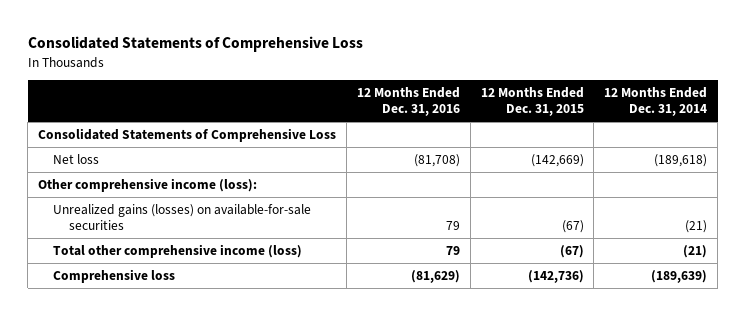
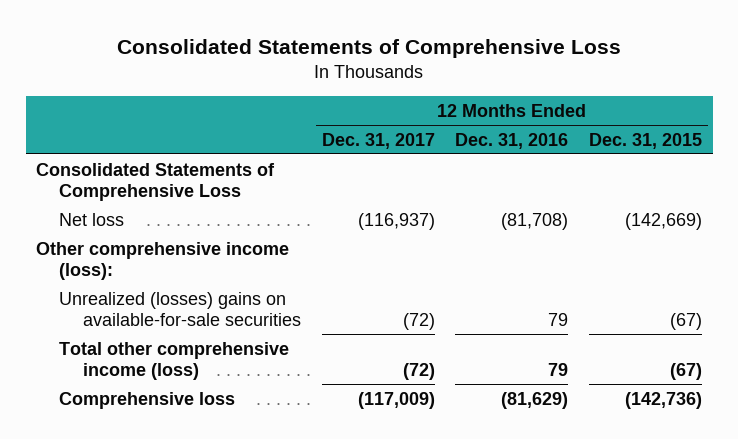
- | 12 Months Ended Dec. 31, 2016 | 12 Months Ended Dec. 31, 2015 | 12 Months Ended Dec. 31, 2014
+ | 12 Months Ended Dec. 31, 2017 | 12 Months Ended Dec. 31, 2016 | 12 Months Ended Dec. 31, 2015
- Unrealized gains (losses) on available-for-sale securities | 79 | (67) | (21)
+ Unrealized (losses) gains on available-for-sale securities | (72) | 79 | (67)

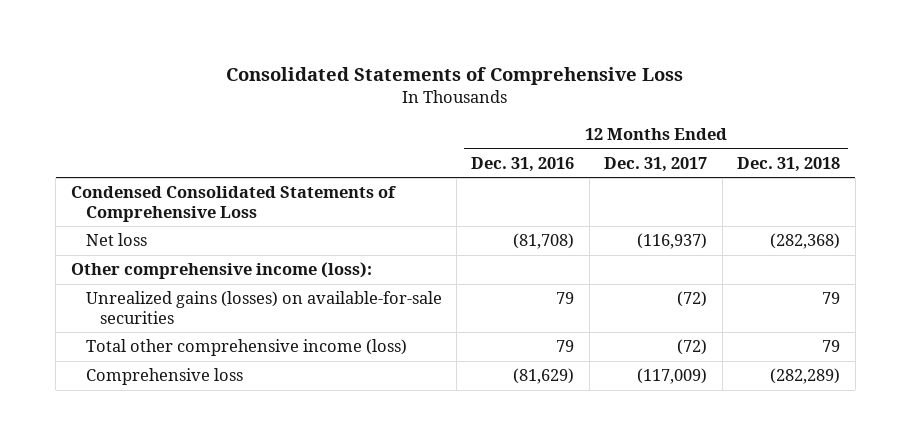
- | 12 Months Ended Dec. 31, 2017 | 12 Months Ended Dec. 31, 2016 | 12 Months Ended Dec. 31, 2015
+ | 12 Months Ended Dec. 31, 2016 | 12 Months Ended Dec. 31, 2017 | 12 Months Ended Dec. 31, 2018
- Consolidated Statements of Comprehensive Loss
+ Condensed Consolidated Statements of Comprehensive Loss
- Unrealized (losses) gains on available-for-sale securities | (72) | 79 | (67)
+ Unrealized gains (losses) on available-for-sale securities | 79 | (72) | 79

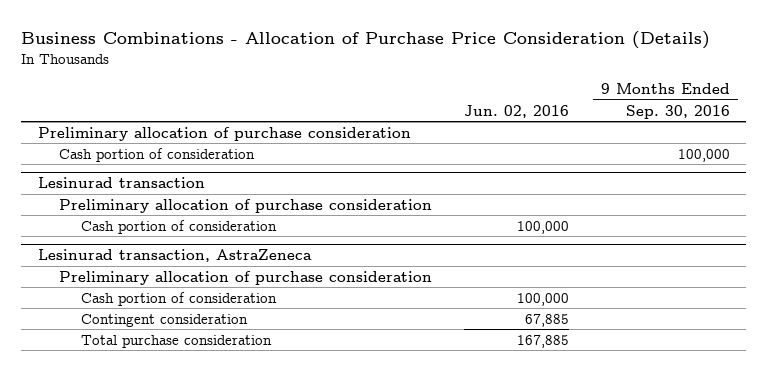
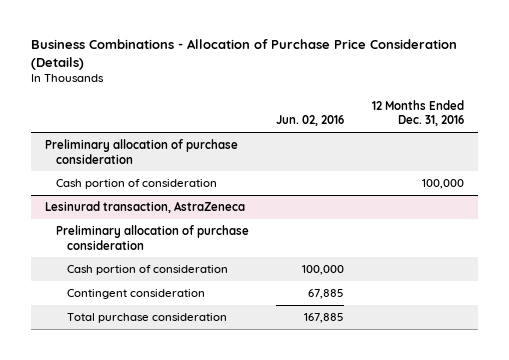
- | Jun. 02, 2016 | 9 Months Ended Sep. 30, 2016
+ | Jun. 02, 2016 | 12 Months Ended Dec. 31, 2016
- Lesinurad transaction
- Preliminary allocation of purchase consideration
- Cash portion of consideration | 100,000 |

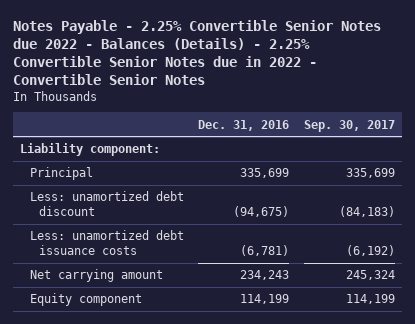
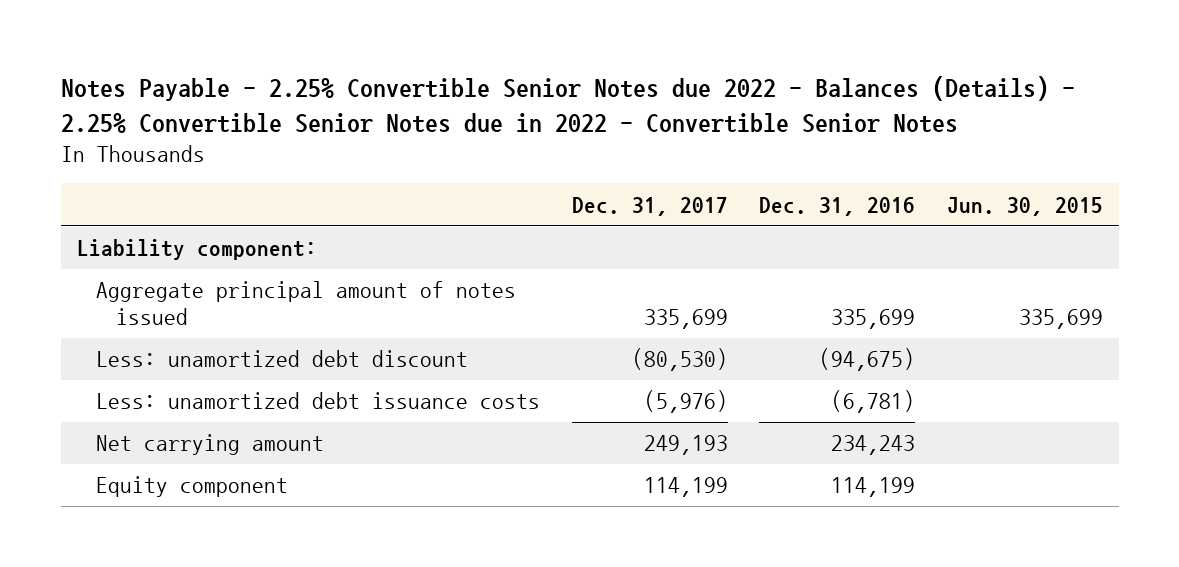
- | Dec. 31, 2016 | Sep. 30, 2017
+ | Dec. 31, 2017 | Dec. 31, 2016 | Jun. 30, 2015
- Principal | 335,699 | 335,699
+ Aggregate principal amount of notes issued | 335,699 | 335,699 | 335,699

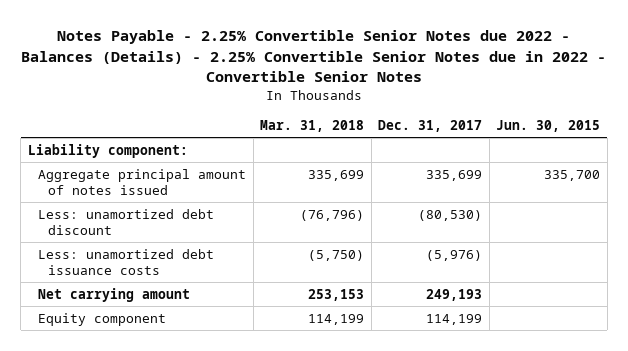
- | Dec. 31, 2017 | Dec. 31, 2016 | Jun. 30, 2015
+ | Mar. 31, 2018 | Dec. 31, 2017 | Jun. 30, 2015
- Aggregate principal amount of notes issued | 335,699 | 335,699 | 335,699
+ Aggregate principal amount of notes issued | 335,699 | 335,699 | 335,700

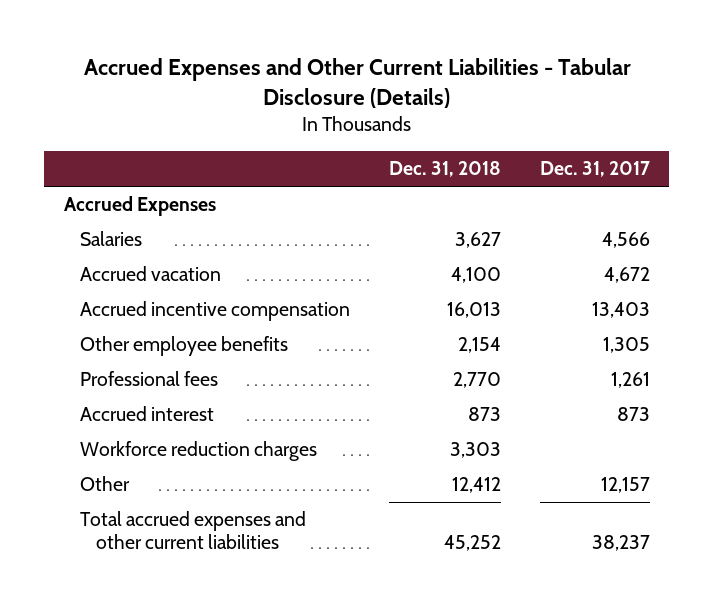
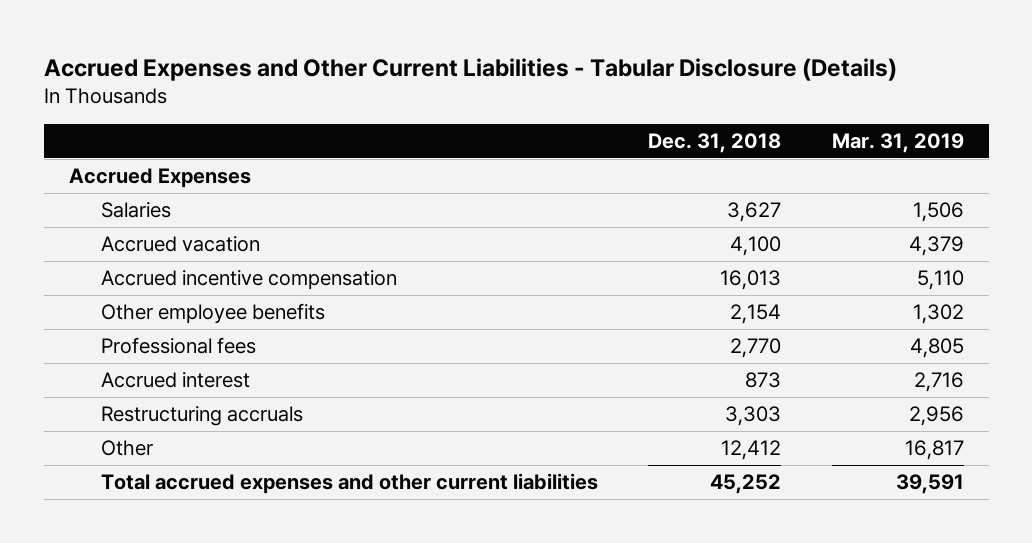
- | Dec. 31, 2018 | Dec. 31, 2017
+ | Dec. 31, 2018 | Mar. 31, 2019
- Workforce reduction charges | 3,303 |
+ Restructuring accruals | 3,303 | 2,956

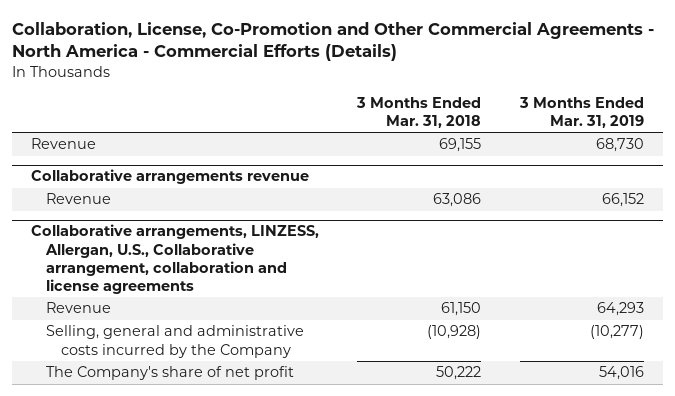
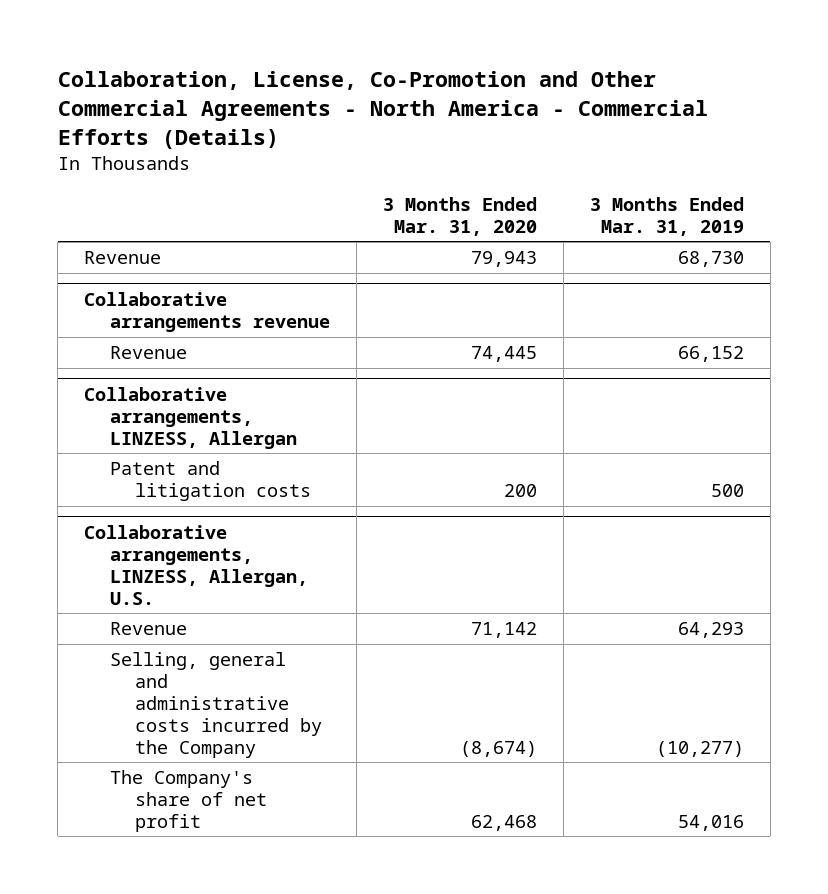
- | 3 Months Ended Mar. 31, 2018 | 3 Months Ended Mar. 31, 2019
+ | 3 Months Ended Mar. 31, 2020 | 3 Months Ended Mar. 31, 2019
- Collaborative arrangements, LINZESS, Allergan, U.S., Collaborative arrangement, collaboration and license agreements
+ Collaborative arrangements, LINZESS, Allergan
+ Patent and litigation costs | 200 | 500
+ Collaborative arrangements, LINZESS, Allergan, U.S.

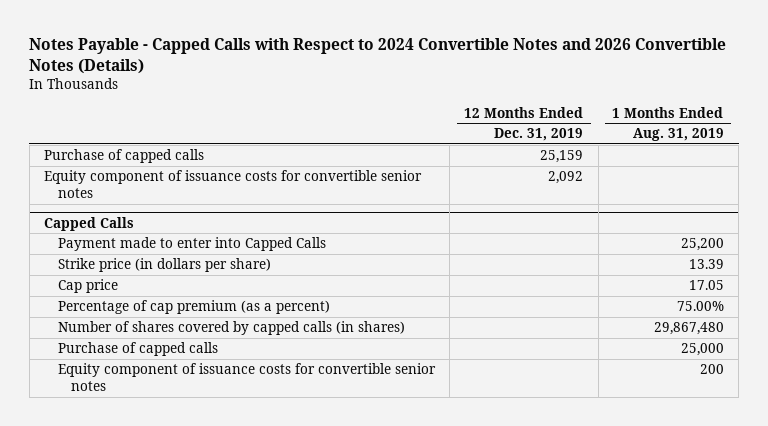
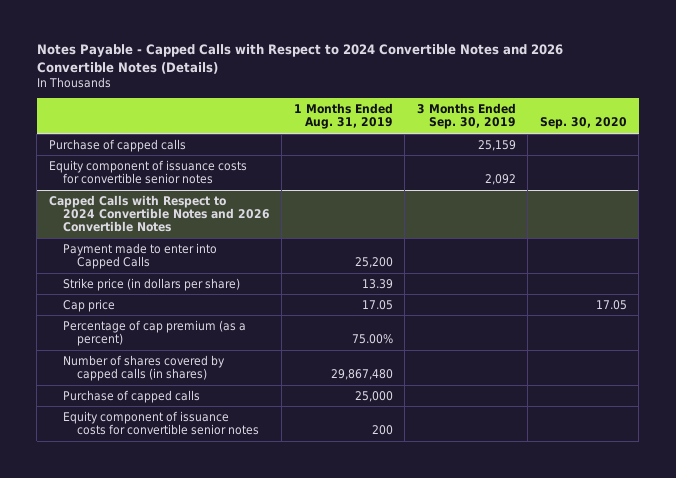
- | 12 Months Ended Dec. 31, 2019 | 1 Months Ended Aug. 31, 2019
+ | 1 Months Ended Aug. 31, 2019 | 3 Months Ended Sep. 30, 2019 | Sep. 30, 2020
- Capped Calls
+ Capped Calls with Respect to 2024 Convertible Notes and 2026 Convertible Notes

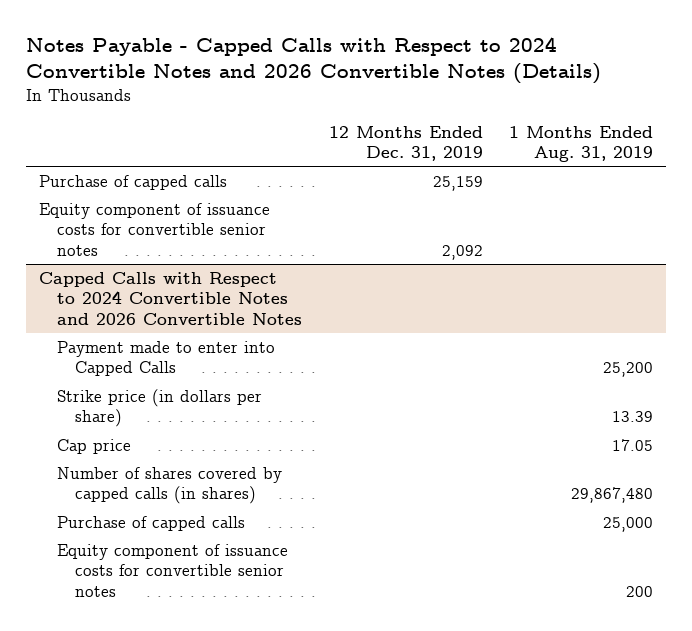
- | 1 Months Ended Aug. 31, 2019 | 3 Months Ended Sep. 30, 2019 | Sep. 30, 2020
+ | 12 Months Ended Dec. 31, 2019 | 1 Months Ended Aug. 31, 2019
@ Capped Calls with Respect to 2024 Convertible Notes and 2026 Convertible Notes
- Percentage of cap premium (as a percent) | 75.00% | |

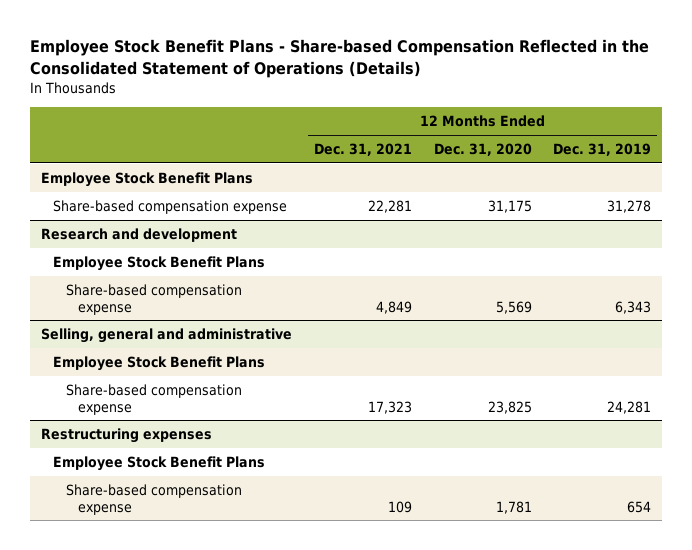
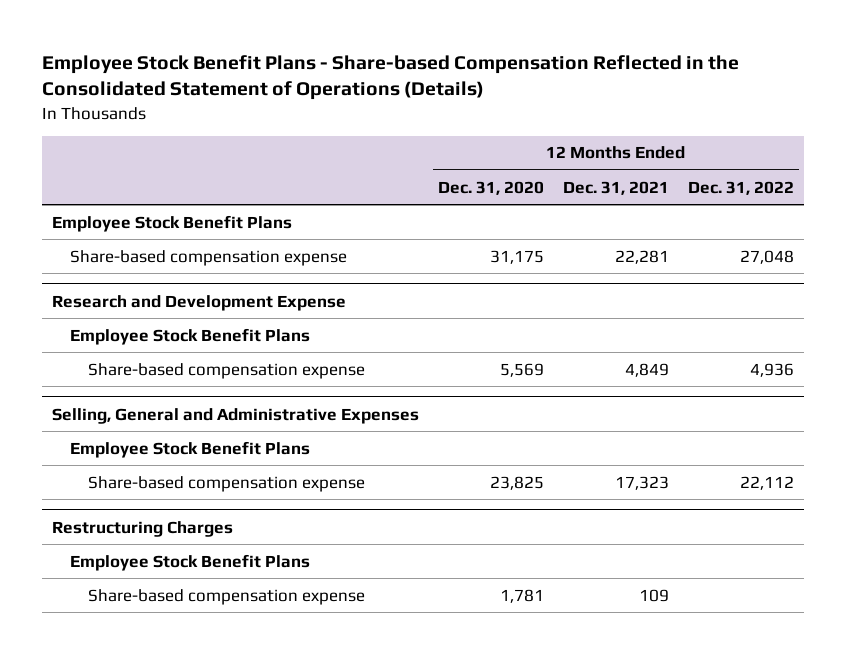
- | 12 Months Ended Dec. 31, 2021 | 12 Months Ended Dec. 31, 2020 | 12 Months Ended Dec. 31, 2019
+ | 12 Months Ended Dec. 31, 2020 | 12 Months Ended Dec. 31, 2021 | 12 Months Ended Dec. 31, 2022
- Research and development
+ Research and Development Expense
- Selling, general and administrative
+ Selling, General and Administrative Expenses
- Restructuring expenses
+ Restructuring Charges

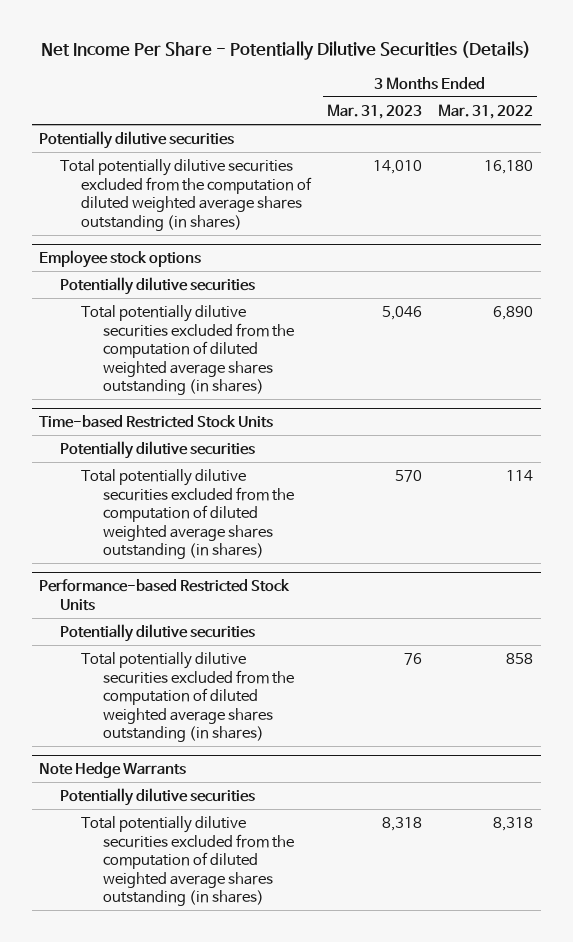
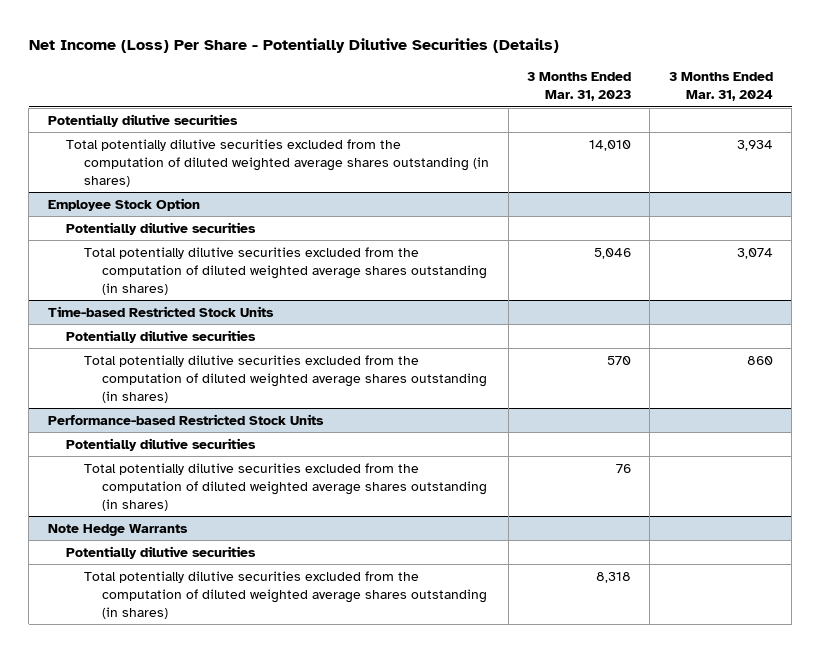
- Net Income Per Share - Potentially Dilutive Securities (Details)
+ Net Income (Loss) Per Share - Potentially Dilutive Securities (Details)
- | 3 Months Ended Mar. 31, 2023 | 3 Months Ended Mar. 31, 2022
+ | 3 Months Ended Mar. 31, 2023 | 3 Months Ended Mar. 31, 2024
- Employee stock options
+ Employee Stock Option

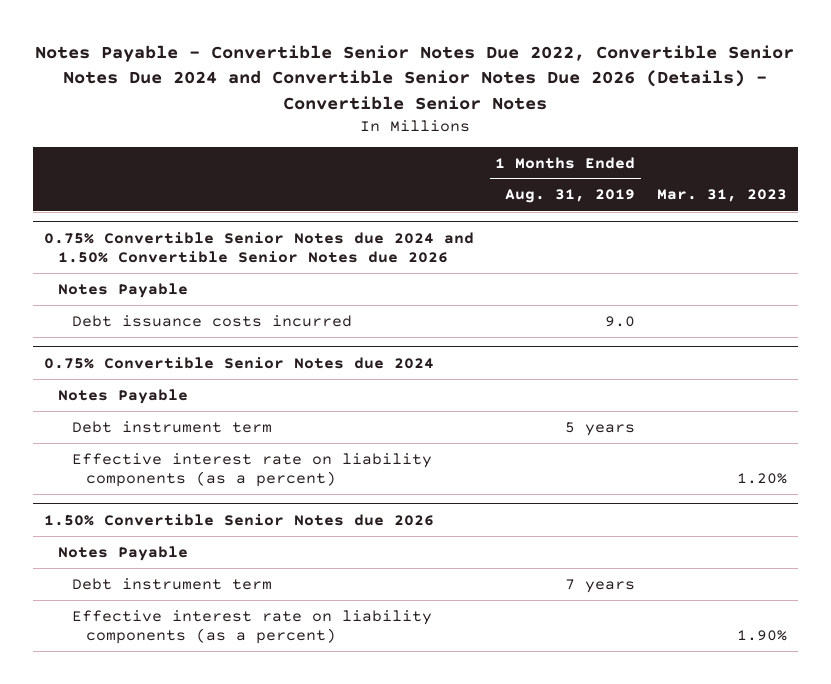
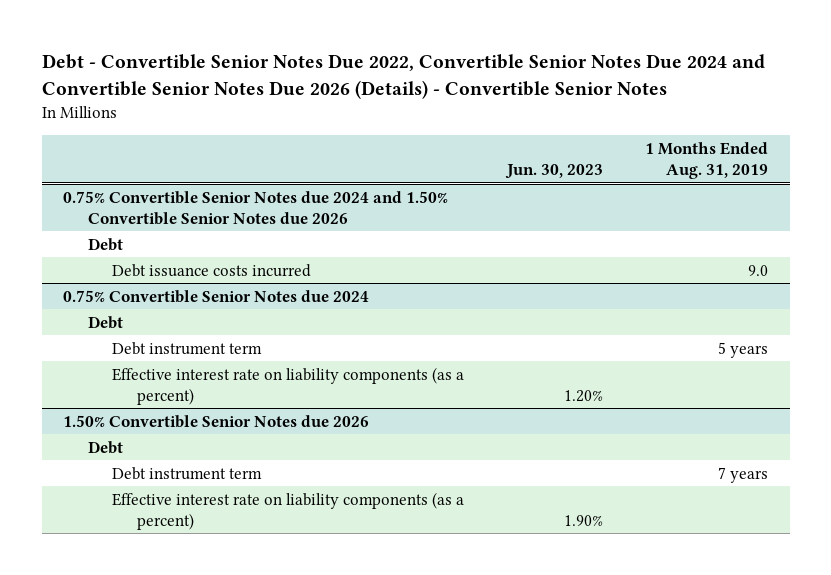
- Notes Payable - Convertible Senior Notes Due 2022, Convertible Senior Notes Due 2024 and Convertible Senior Notes Due 2026 (Details) - Convertible Senior Notes
+ Debt - Convertible Senior Notes Due 2022, Convertible Senior Notes Due 2024 and Convertible Senior Notes Due 2026 (Details) - Convertible Senior Notes
- | 1 Months Ended Aug. 31, 2019 | Mar. 31, 2023
+ | Jun. 30, 2023 | 1 Months Ended Aug. 31, 2019
@ 0.75% Convertible Senior Notes due 2024 and 1.50% Convertible Senior Notes due 2026
- Notes Payable
+ Debt
@ 0.75% Convertible Senior Notes due 2024
- Notes Payable
+ Debt
@ 1.50% Convertible Senior Notes due 2026
- Notes Payable
+ Debt

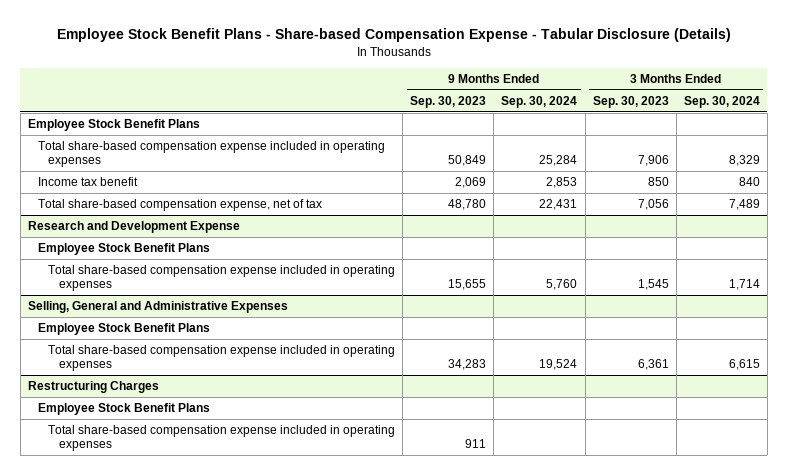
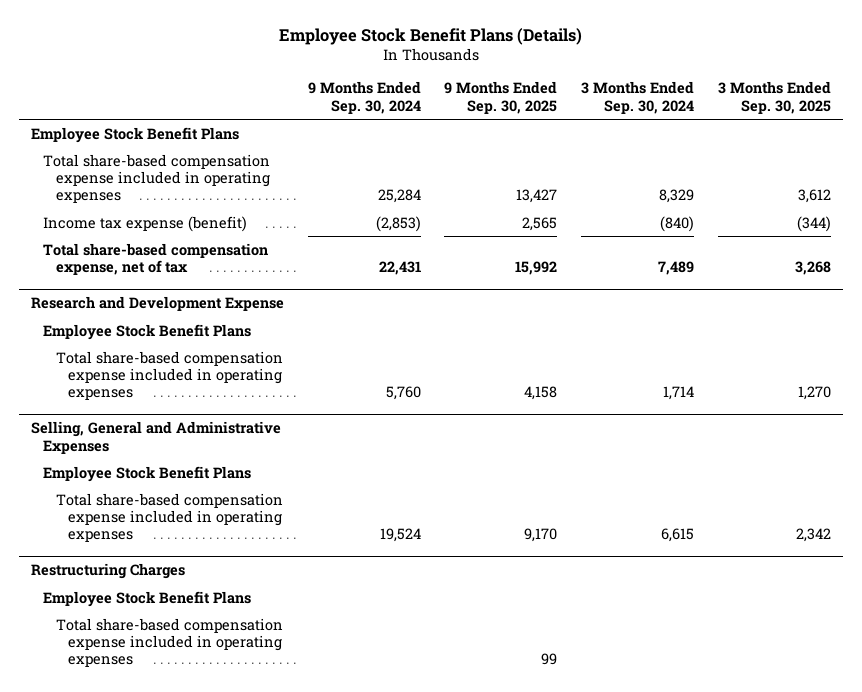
- Employee Stock Benefit Plans - Share-based Compensation Expense - Tabular Disclosure (Details)
+ Employee Stock Benefit Plans (Details)
- | 9 Months Ended Sep. 30, 2023 | 9 Months Ended Sep. 30, 2024 | 3 Months Ended Sep. 30, 2023 | 3 Months Ended Sep. 30, 2024
+ | 9 Months Ended Sep. 30, 2024 | 9 Months Ended Sep. 30, 2025 | 3 Months Ended Sep. 30, 2024 | 3 Months Ended Sep. 30, 2025
- Income tax benefit | 2,069 | 2,853 | 850 | 840
+ Income tax expense (benefit) | (2,853) | 2,565 | (840) | (344)

